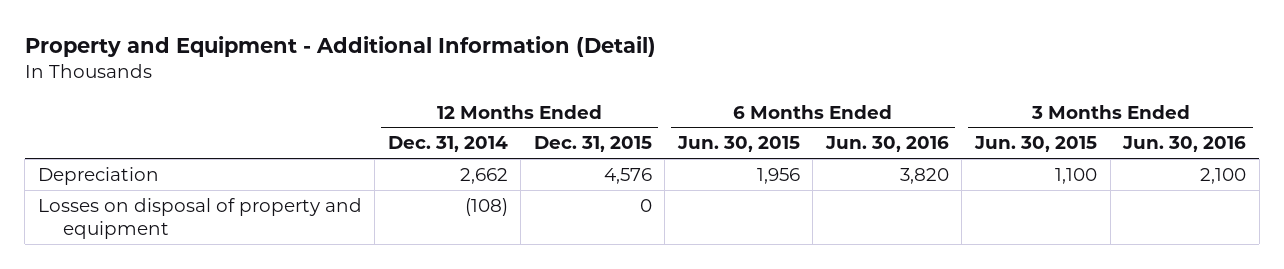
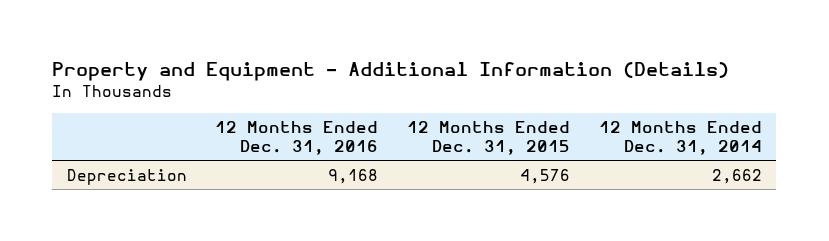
- Property and Equipment - Additional Information (Detail)
+ Property and Equipment - Additional Information (Details)
- | 12 Months Ended Dec. 31, 2014 | 12 Months Ended Dec. 31, 2015 | 6 Months Ended Jun. 30, 2015 | 6 Months Ended Jun. 30, 2016 | 3 Months Ended Jun. 30, 2015 | 3 Months Ended Jun. 30, 2016
+ | 12 Months Ended Dec. 31, 2016 | 12 Months Ended Dec. 31, 2015 | 12 Months Ended Dec. 31, 2014
- Losses on disposal of property and equipment | (108) | 0 | | | |

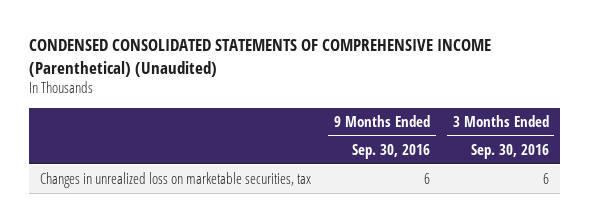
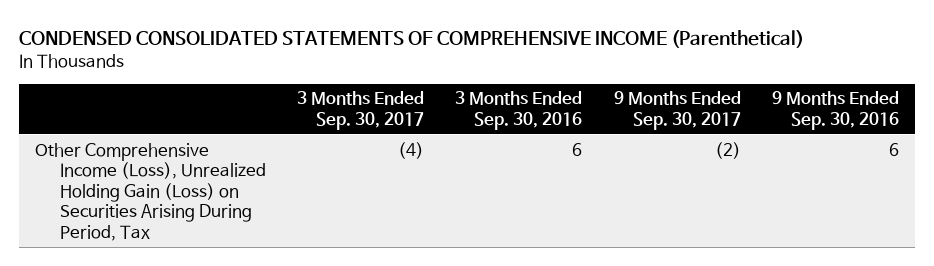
- CONDENSED CONSOLIDATED STATEMENTS OF COMPREHENSIVE INCOME (Parenthetical) (Unaudited)
+ CONDENSED CONSOLIDATED STATEMENTS OF COMPREHENSIVE INCOME (Parenthetical)
- | 9 Months Ended Sep. 30, 2016 | 3 Months Ended Sep. 30, 2016
+ | 3 Months Ended Sep. 30, 2017 | 3 Months Ended Sep. 30, 2016 | 9 Months Ended Sep. 30, 2017 | 9 Months Ended Sep. 30, 2016
- Changes in unrealized loss on marketable securities, tax | 6 | 6
+ Other Comprehensive Income (Loss), Unrealized Holding Gain (Loss) on Securities Arising During Period, Tax | (4) | 6 | (2) | 6

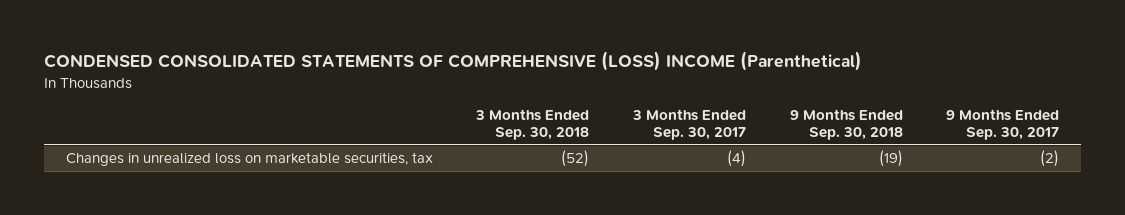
- CONDENSED CONSOLIDATED STATEMENTS OF COMPREHENSIVE INCOME (Parenthetical)
+ CONDENSED CONSOLIDATED STATEMENTS OF COMPREHENSIVE (LOSS) INCOME (Parenthetical)
- | 3 Months Ended Sep. 30, 2017 | 3 Months Ended Sep. 30, 2016 | 9 Months Ended Sep. 30, 2017 | 9 Months Ended Sep. 30, 2016
+ | 3 Months Ended Sep. 30, 2018 | 3 Months Ended Sep. 30, 2017 | 9 Months Ended Sep. 30, 2018 | 9 Months Ended Sep. 30, 2017
- Other Comprehensive Income (Loss), Unrealized Holding Gain (Loss) on Securities Arising During Period, Tax | (4) | 6 | (2) | 6
+ Changes in unrealized loss on marketable securities, tax | (52) | (4) | (19) | (2)

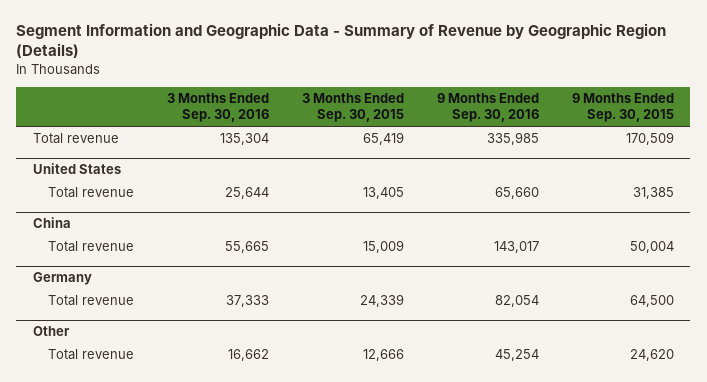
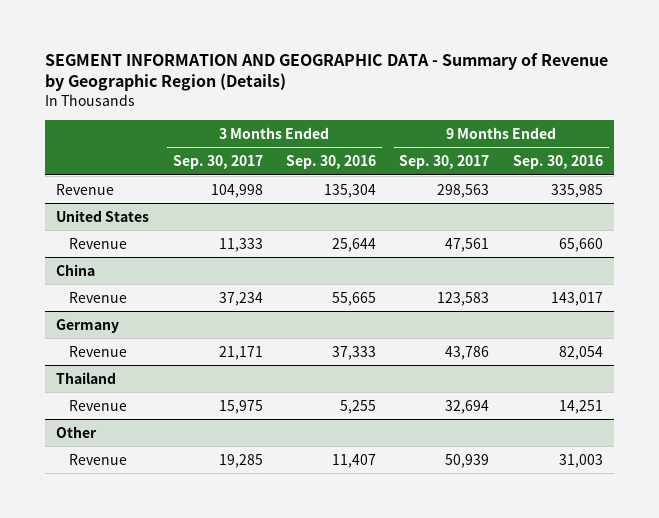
- Segment Information and Geographic Data - Summary of Revenue by Geographic Region (Details)
+ SEGMENT INFORMATION AND GEOGRAPHIC DATA - Summary of Revenue by Geographic Region (Details)
- | 3 Months Ended Sep. 30, 2016 | 3 Months Ended Sep. 30, 2015 | 9 Months Ended Sep. 30, 2016 | 9 Months Ended Sep. 30, 2015
+ | 3 Months Ended Sep. 30, 2017 | 3 Months Ended Sep. 30, 2016 | 9 Months Ended Sep. 30, 2017 | 9 Months Ended Sep. 30, 2016
- Total revenue | 135,304 | 65,419 | 335,985 | 170,509
+ Revenue | 104,998 | 135,304 | 298,563 | 335,985
@ United States
- Total revenue | 25,644 | 13,405 | 65,660 | 31,385
+ Revenue | 11,333 | 25,644 | 47,561 | 65,660
@ China
- Total revenue | 55,665 | 15,009 | 143,017 | 50,004
+ Revenue | 37,234 | 55,665 | 123,583 | 143,017
@ Germany
- Total revenue | 37,333 | 24,339 | 82,054 | 64,500
+ Revenue | 21,171 | 37,333 | 43,786 | 82,054
+ Thailand
+ Revenue | 15,975 | 5,255 | 32,694 | 14,251
@ Other
- Total revenue | 16,662 | 12,666 | 45,254 | 24,620
+ Revenue | 19,285 | 11,407 | 50,939 | 31,003

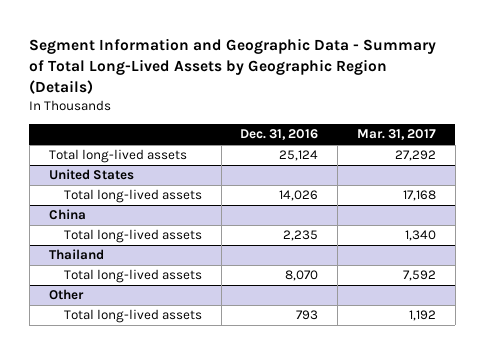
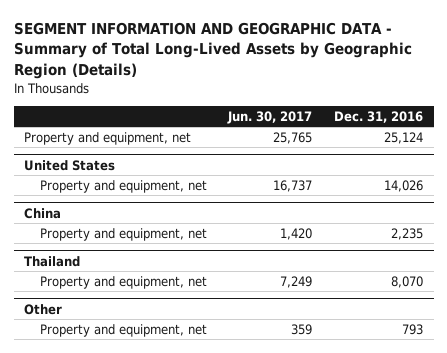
- Segment Information and Geographic Data - Summary of Total Long-Lived Assets by Geographic Region (Details)
+ SEGMENT INFORMATION AND GEOGRAPHIC DATA - Summary of Total Long-Lived Assets by Geographic Region (Details)
- | Dec. 31, 2016 | Mar. 31, 2017
+ | Jun. 30, 2017 | Dec. 31, 2016
- Total long-lived assets | 25,124 | 27,292
+ Property and equipment, net | 25,765 | 25,124
@ United States
- Total long-lived assets | 14,026 | 17,168
+ Property and equipment, net | 16,737 | 14,026
@ China
- Total long-lived assets | 2,235 | 1,340
+ Property and equipment, net | 1,420 | 2,235
@ Thailand
- Total long-lived assets | 8,070 | 7,592
+ Property and equipment, net | 7,249 | 8,070
@ Other
- Total long-lived assets | 793 | 1,192
+ Property and equipment, net | 359 | 793

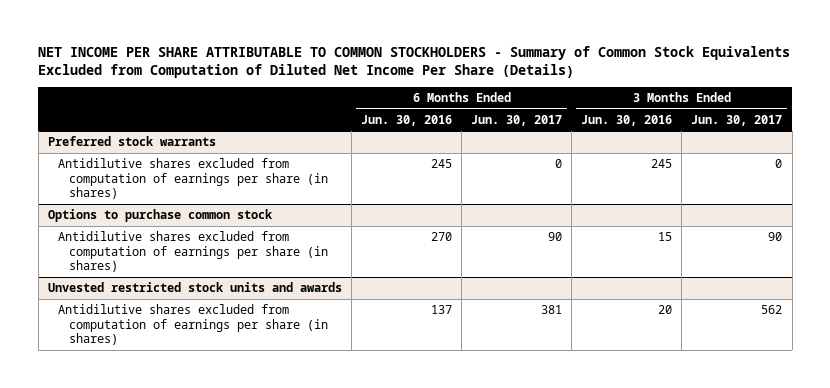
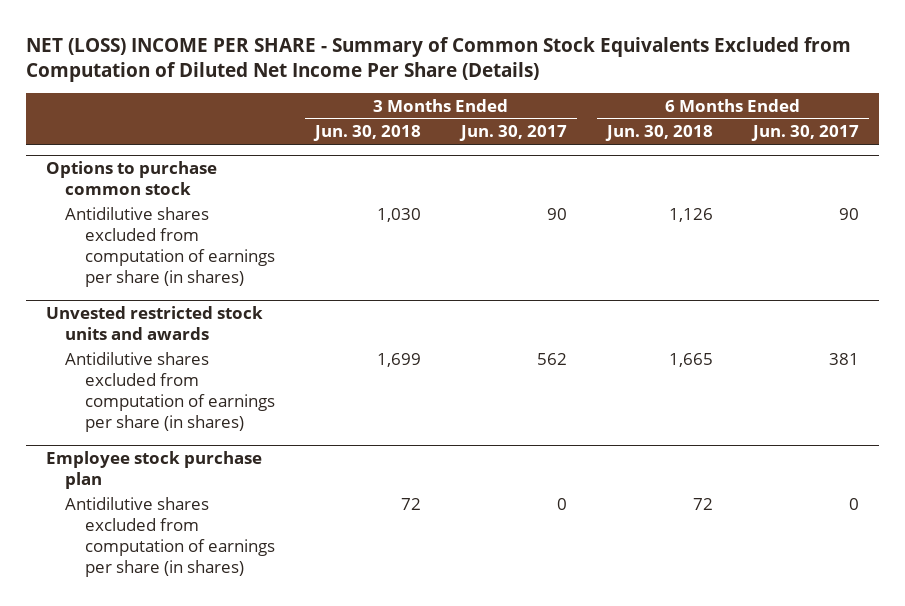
- NET INCOME PER SHARE ATTRIBUTABLE TO COMMON STOCKHOLDERS - Summary of Common Stock Equivalents Excluded from Computation of Diluted Net Income Per Share (Details)
+ NET (LOSS) INCOME PER SHARE - Summary of Common Stock Equivalents Excluded from Computation of Diluted Net Income Per Share (Details)
- | 6 Months Ended Jun. 30, 2016 | 6 Months Ended Jun. 30, 2017 | 3 Months Ended Jun. 30, 2016 | 3 Months Ended Jun. 30, 2017
+ | 3 Months Ended Jun. 30, 2018 | 3 Months Ended Jun. 30, 2017 | 6 Months Ended Jun. 30, 2018 | 6 Months Ended Jun. 30, 2017
- Preferred stock warrants
- Antidilutive shares excluded from computation of earnings per share (in shares) | 245 | 0 | 245 | 0
+ Employee stock purchase plan
+ Antidilutive shares excluded from computation of earnings per share (in shares) | 72 | 0 | 72 | 0

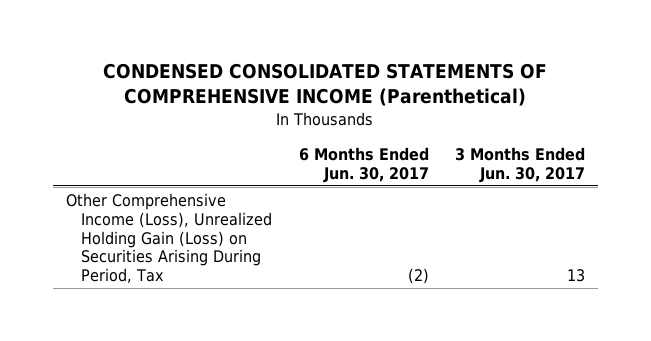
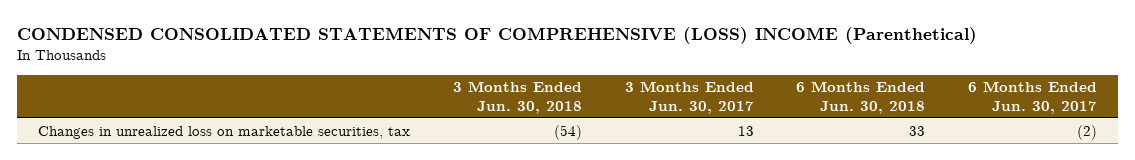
- CONDENSED CONSOLIDATED STATEMENTS OF COMPREHENSIVE INCOME (Parenthetical)
+ CONDENSED CONSOLIDATED STATEMENTS OF COMPREHENSIVE (LOSS) INCOME (Parenthetical)
- | 6 Months Ended Jun. 30, 2017 | 3 Months Ended Jun. 30, 2017
+ | 3 Months Ended Jun. 30, 2018 | 3 Months Ended Jun. 30, 2017 | 6 Months Ended Jun. 30, 2018 | 6 Months Ended Jun. 30, 2017
- Other Comprehensive Income (Loss), Unrealized Holding Gain (Loss) on Securities Arising During Period, Tax | (2) | 13
+ Changes in unrealized loss on marketable securities, tax | (54) | 13 | 33 | (2)

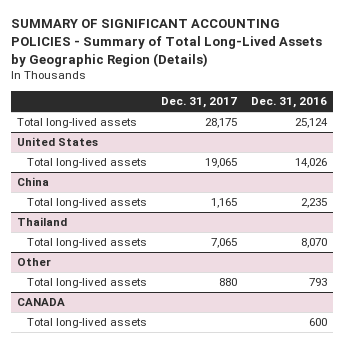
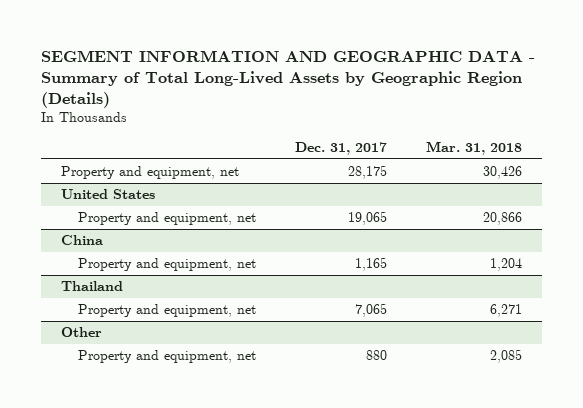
- SUMMARY OF SIGNIFICANT ACCOUNTING POLICIES - Summary of Total Long-Lived Assets by Geographic Region (Details)
+ SEGMENT INFORMATION AND GEOGRAPHIC DATA - Summary of Total Long-Lived Assets by Geographic Region (Details)
- | Dec. 31, 2017 | Dec. 31, 2016
+ | Dec. 31, 2017 | Mar. 31, 2018
- Total long-lived assets | 28,175 | 25,124
+ Property and equipment, net | 28,175 | 30,426
@ United States
- Total long-lived assets | 19,065 | 14,026
+ Property and equipment, net | 19,065 | 20,866
@ China
- Total long-lived assets | 1,165 | 2,235
+ Property and equipment, net | 1,165 | 1,204
@ Thailand
- Total long-lived assets | 7,065 | 8,070
+ Property and equipment, net | 7,065 | 6,271
@ Other
- Total long-lived assets | 880 | 793
- CANADA
- Total long-lived assets | | 600
@ Other
+ Property and equipment, net | 880 | 2,085

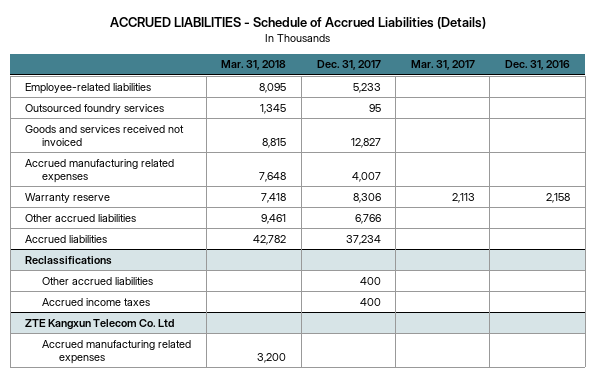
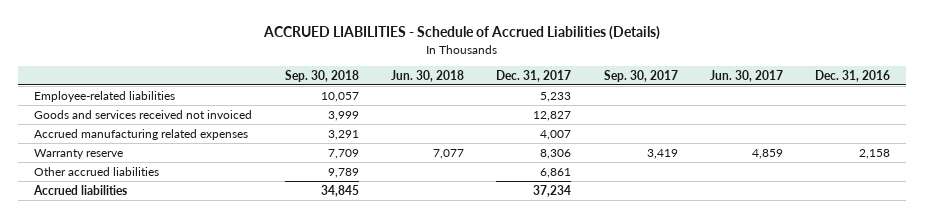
- | Mar. 31, 2018 | Dec. 31, 2017 | Mar. 31, 2017 | Dec. 31, 2016
+ | Sep. 30, 2018 | Jun. 30, 2018 | Dec. 31, 2017 | Sep. 30, 2017 | Jun. 30, 2017 | Dec. 31, 2016
- Outsourced foundry services | 1,345 | 95 | |
- Other accrued liabilities | 9,461 | 6,766 | |
+ Other accrued liabilities | 9,789 | | 6,861 | | |
- Reclassifications
- Other accrued liabilities | | 400 | |
- Accrued income taxes | | 400 | |
- ZTE Kangxun Telecom Co. Ltd
- Accrued manufacturing related expenses | 3,200 | | |

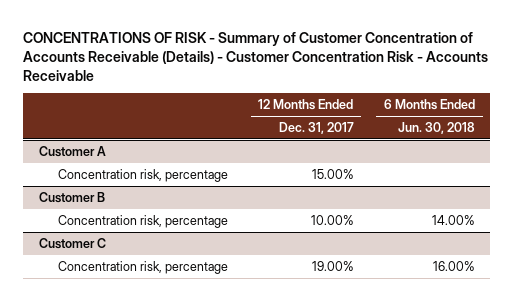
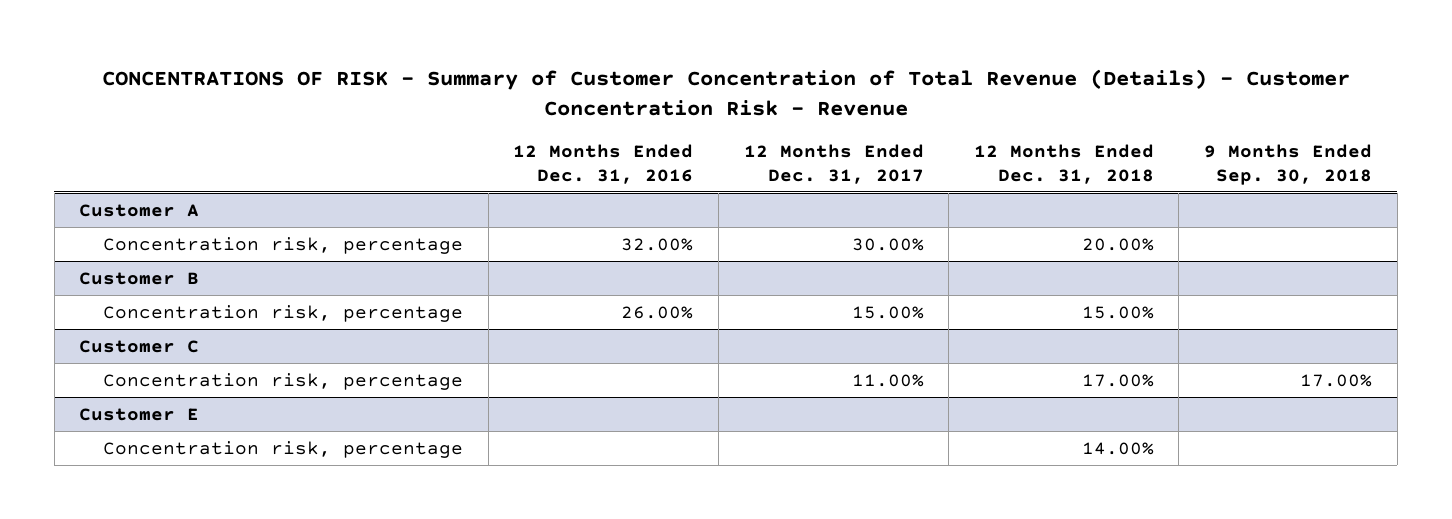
- CONCENTRATIONS OF RISK - Summary of Customer Concentration of Accounts Receivable (Details) - Customer Concentration Risk - Accounts Receivable
+ CONCENTRATIONS OF RISK - Summary of Customer Concentration of Total Revenue (Details) - Customer Concentration Risk - Revenue
- | 12 Months Ended Dec. 31, 2017 | 6 Months Ended Jun. 30, 2018
+ | 12 Months Ended Dec. 31, 2016 | 12 Months Ended Dec. 31, 2017 | 12 Months Ended Dec. 31, 2018 | 9 Months Ended Sep. 30, 2018
@ Customer A
- Concentration risk, percentage | 15.00% |
+ Concentration risk, percentage | 32.00% | 30.00% | 20.00% |
@ Customer B
- Concentration risk, percentage | 10.00% | 14.00%
+ Concentration risk, percentage | 26.00% | 15.00% | 15.00% |
@ Customer C
- Concentration risk, percentage | 19.00% | 16.00%
+ Concentration risk, percentage | | 11.00% | 17.00% | 17.00%
+ Customer E
+ Concentration risk, percentage | | | 14.00% |

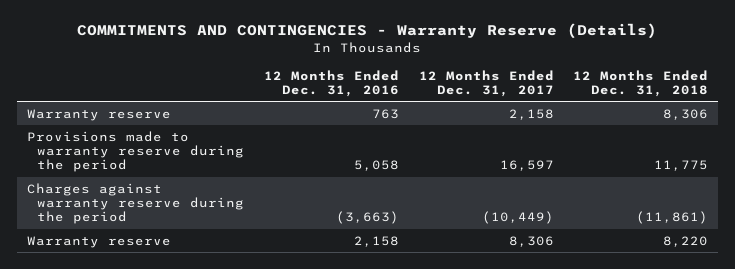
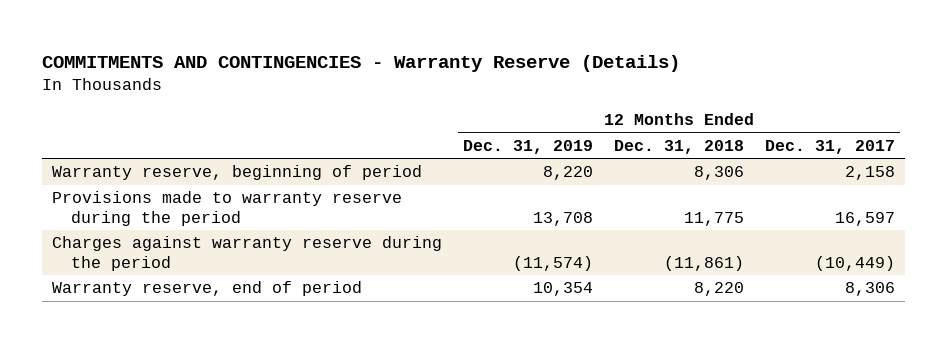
- | 12 Months Ended Dec. 31, 2016 | 12 Months Ended Dec. 31, 2017 | 12 Months Ended Dec. 31, 2018
+ | 12 Months Ended Dec. 31, 2019 | 12 Months Ended Dec. 31, 2018 | 12 Months Ended Dec. 31, 2017
- Warranty reserve | 763 | 2,158 | 8,306
+ Warranty reserve, beginning of period | 8,220 | 8,306 | 2,158
- Warranty reserve | 2,158 | 8,306 | 8,220
+ Warranty reserve, end of period | 10,354 | 8,220 | 8,306

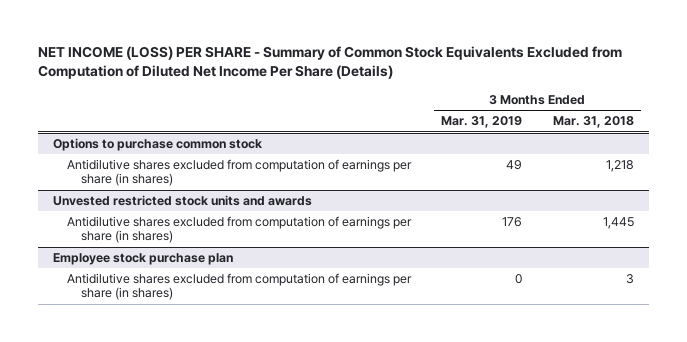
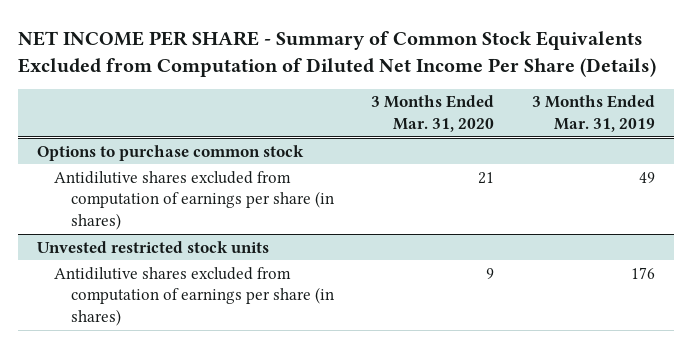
- NET INCOME (LOSS) PER SHARE - Summary of Common Stock Equivalents Excluded from Computation of Diluted Net Income Per Share (Details)
+ NET INCOME PER SHARE - Summary of Common Stock Equivalents Excluded from Computation of Diluted Net Income Per Share (Details)
- | 3 Months Ended Mar. 31, 2019 | 3 Months Ended Mar. 31, 2018
+ | 3 Months Ended Mar. 31, 2020 | 3 Months Ended Mar. 31, 2019
- Unvested restricted stock units and awards
+ Unvested restricted stock units
- Employee stock purchase plan
- Antidilutive shares excluded from computation of earnings per share (in shares) | 0 | 3

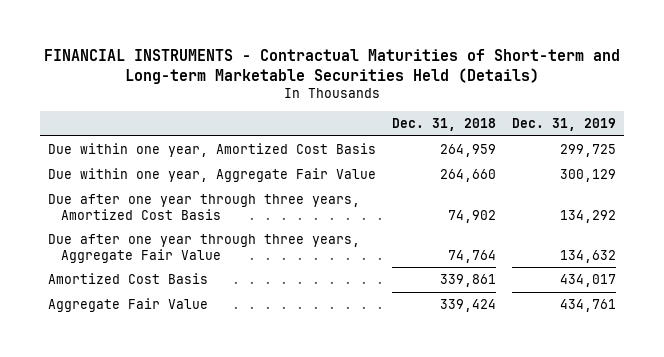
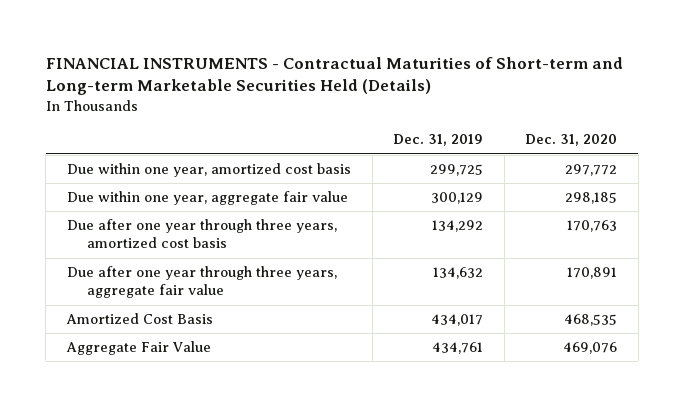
- | Dec. 31, 2018 | Dec. 31, 2019
+ | Dec. 31, 2019 | Dec. 31, 2020
- Due within one year, Amortized Cost Basis | 264,959 | 299,725
- Due within one year, Aggregate Fair Value | 264,660 | 300,129
- Due after one year through three years, Amortized Cost Basis | 74,902 | 134,292
- Due after one year through three years, Aggregate Fair Value | 74,764 | 134,632
+ Due within one year, amortized cost basis | 299,725 | 297,772
+ Due within one year, aggregate fair value | 300,129 | 298,185
+ Due after one year through three years, amortized cost basis | 134,292 | 170,763
+ Due after one year through three years, aggregate fair value | 134,632 | 170,891

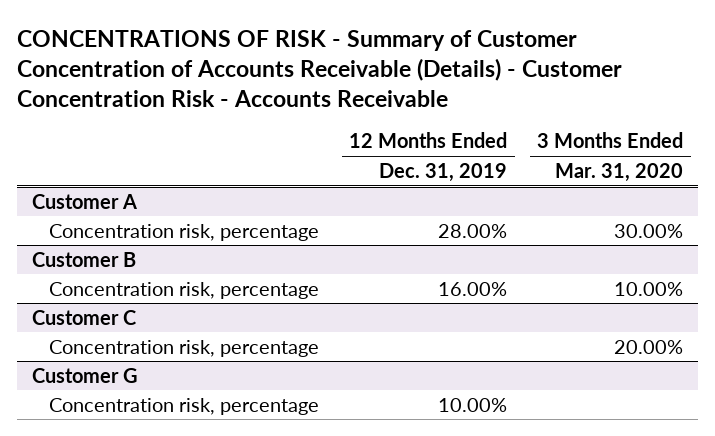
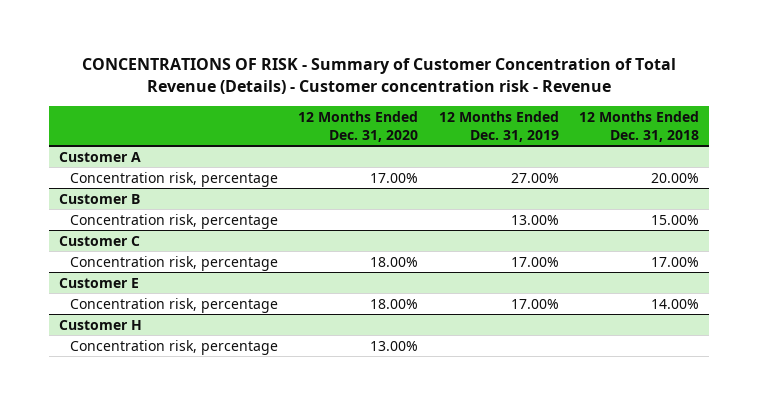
- CONCENTRATIONS OF RISK - Summary of Customer Concentration of Accounts Receivable (Details) - Customer Concentration Risk - Accounts Receivable
+ CONCENTRATIONS OF RISK - Summary of Customer Concentration of Total Revenue (Details) - Customer concentration risk - Revenue
- | 12 Months Ended Dec. 31, 2019 | 3 Months Ended Mar. 31, 2020
+ | 12 Months Ended Dec. 31, 2020 | 12 Months Ended Dec. 31, 2019 | 12 Months Ended Dec. 31, 2018
@ Customer A
- Concentration risk, percentage | 28.00% | 30.00%
+ Concentration risk, percentage | 17.00% | 27.00% | 20.00%
@ Customer B
- Concentration risk, percentage | 16.00% | 10.00%
+ Concentration risk, percentage | | 13.00% | 15.00%
@ Customer C
+ Concentration risk, percentage | 18.00% | 17.00% | 17.00%
+ Customer E
+ Concentration risk, percentage | 18.00% | 17.00% | 14.00%
+ Customer H
- Customer G
- Concentration risk, percentage | 10.00% |

